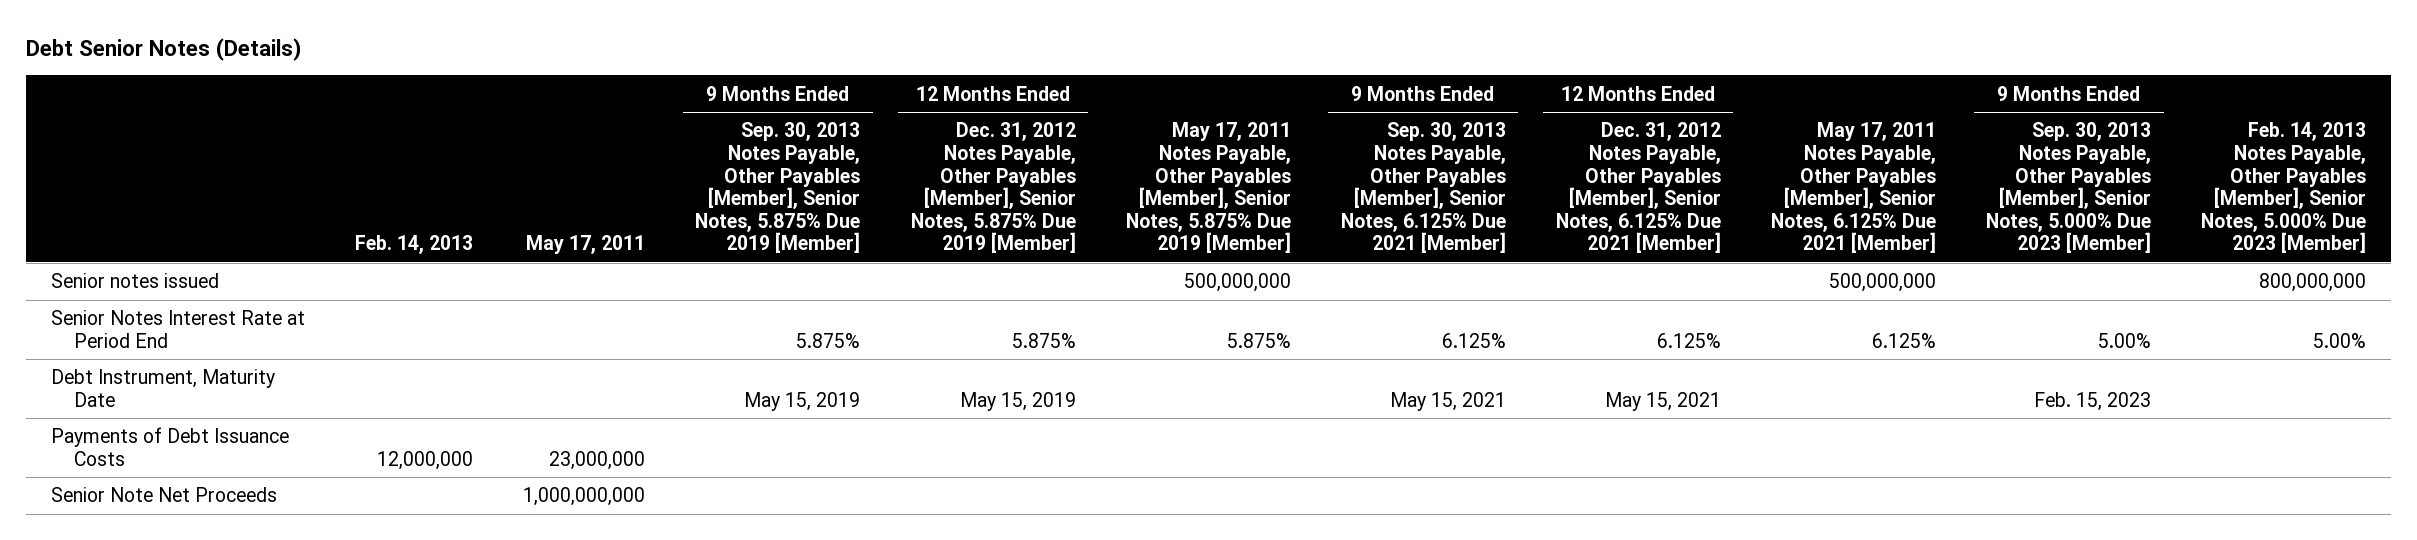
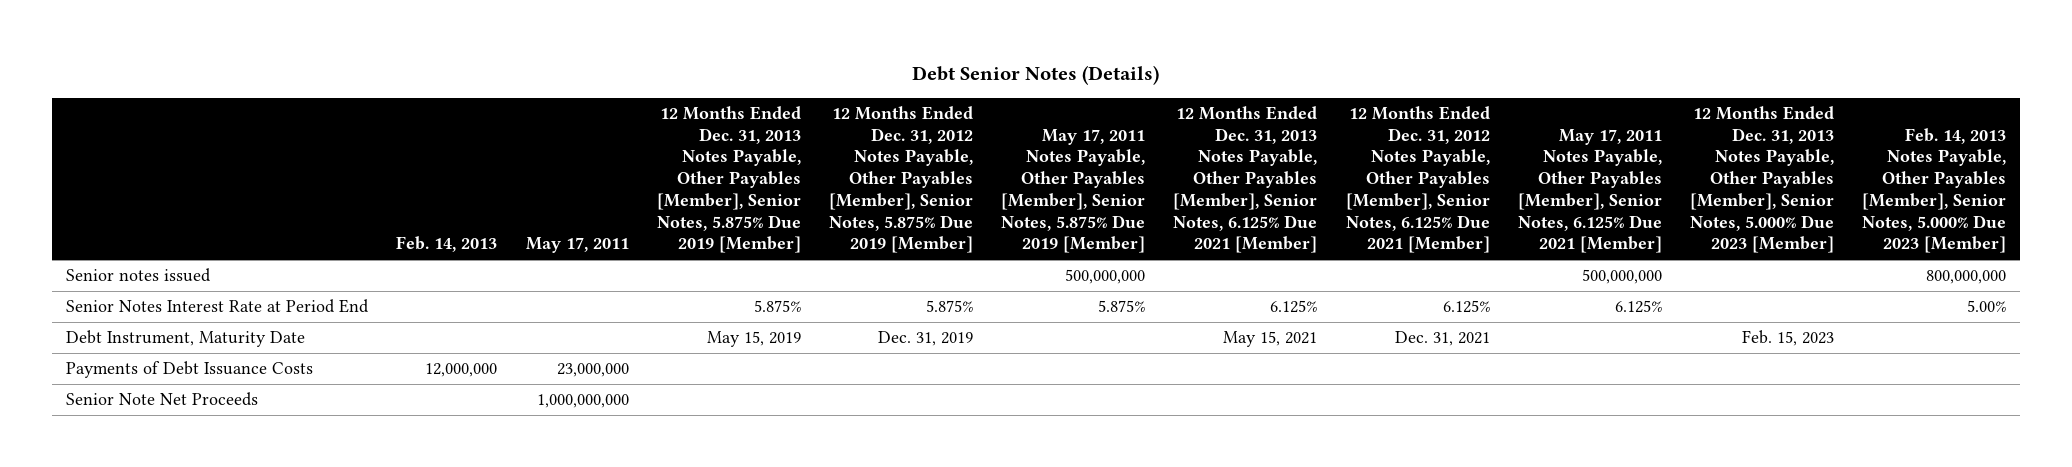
- | Feb. 14, 2013 | May 17, 2011 | 9 Months Ended Sep. 30, 2013 Notes Payable, Other Payables [Member], Senior Notes, 5.875% Due 2019 [Member] | 12 Months Ended Dec. 31, 2012 Notes Payable, Other Payables [Member], Senior Notes, 5.875% Due 2019 [Member] | May 17, 2011 Notes Payable, Other Payables [Member], Senior Notes, 5.875% Due 2019 [Member] | 9 Months Ended Sep. 30, 2013 Notes Payable, Other Payables [Member], Senior Notes, 6.125% Due 2021 [Member] | 12 Months Ended Dec. 31, 2012 Notes Payable, Other Payables [Member], Senior Notes, 6.125% Due 2021 [Member] | May 17, 2011 Notes Payable, Other Payables [Member], Senior Notes, 6.125% Due 2021 [Member] | 9 Months Ended Sep. 30, 2013 Notes Payable, Other Payables [Member], Senior Notes, 5.000% Due 2023 [Member] | Feb. 14, 2013 Notes Payable, Other Payables [Member], Senior Notes, 5.000% Due 2023 [Member]
+ | Feb. 14, 2013 | May 17, 2011 | 12 Months Ended Dec. 31, 2013 Notes Payable, Other Payables [Member], Senior Notes, 5.875% Due 2019 [Member] | 12 Months Ended Dec. 31, 2012 Notes Payable, Other Payables [Member], Senior Notes, 5.875% Due 2019 [Member] | May 17, 2011 Notes Payable, Other Payables [Member], Senior Notes, 5.875% Due 2019 [Member] | 12 Months Ended Dec. 31, 2013 Notes Payable, Other Payables [Member], Senior Notes, 6.125% Due 2021 [Member] | 12 Months Ended Dec. 31, 2012 Notes Payable, Other Payables [Member], Senior Notes, 6.125% Due 2021 [Member] | May 17, 2011 Notes Payable, Other Payables [Member], Senior Notes, 6.125% Due 2021 [Member] | 12 Months Ended Dec. 31, 2013 Notes Payable, Other Payables [Member], Senior Notes, 5.000% Due 2023 [Member] | Feb. 14, 2013 Notes Payable, Other Payables [Member], Senior Notes, 5.000% Due 2023 [Member]
- Debt Instrument, Maturity Date | | | May 15, 2019 | May 15, 2019 | | May 15, 2021 | May 15, 2021 | | Feb. 15, 2023 |
+ Debt Instrument, Maturity Date | | | May 15, 2019 | Dec. 31, 2019 | | May 15, 2021 | Dec. 31, 2021 | | Feb. 15, 2023 |

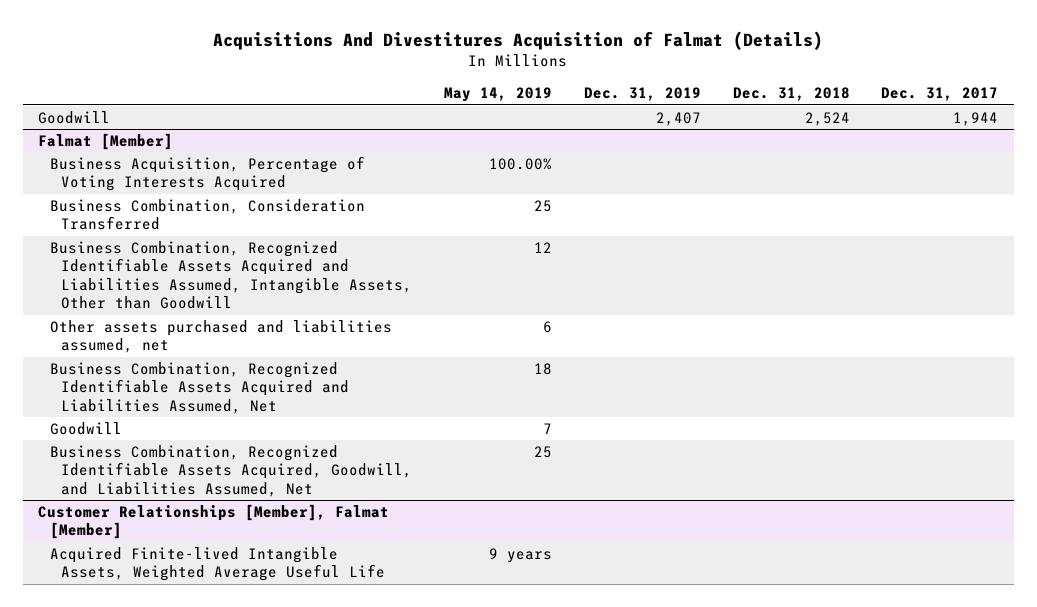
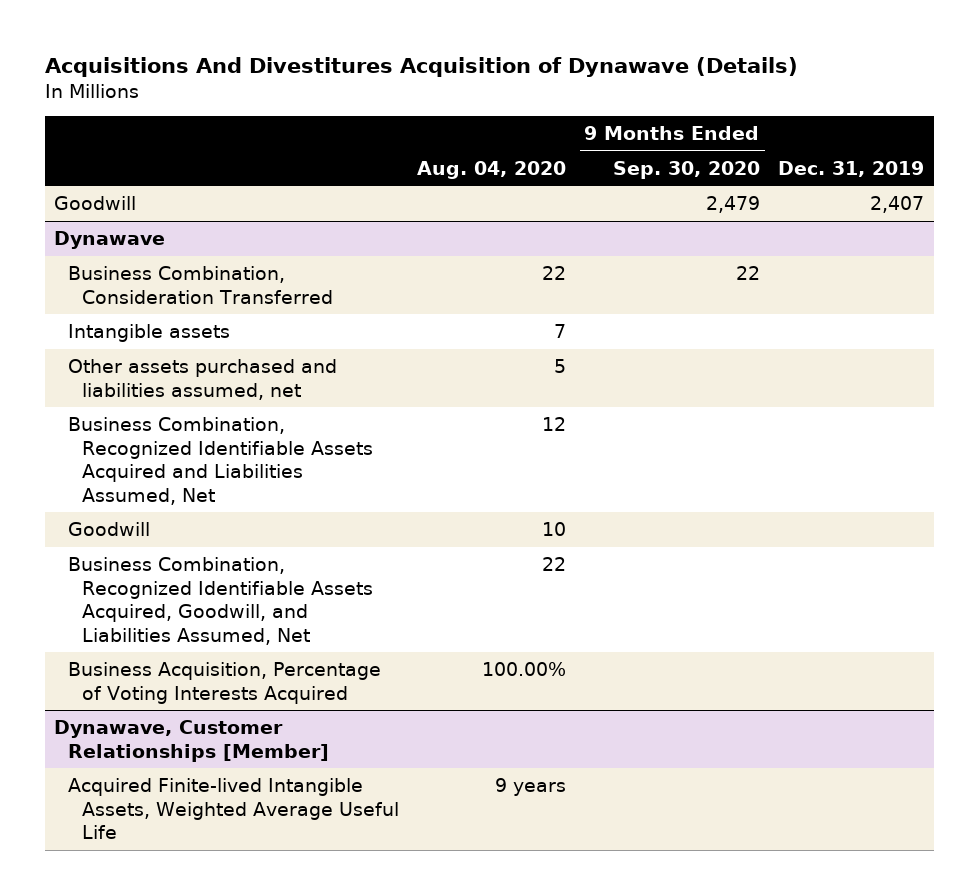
- Acquisitions And Divestitures Acquisition of Falmat (Details)
+ Acquisitions And Divestitures Acquisition of Dynawave (Details)
- | May 14, 2019 | Dec. 31, 2019 | Dec. 31, 2018 | Dec. 31, 2017
+ | Aug. 04, 2020 | 9 Months Ended Sep. 30, 2020 | Dec. 31, 2019
- Falmat [Member]
- Business Acquisition, Percentage of Voting Interests Acquired | 100.00% | | |
- Business Combination, Consideration Transferred | 25 | | |
- Business Combination, Recognized Identifiable Assets Acquired and Liabilities Assumed, Intangible Assets, Other than Goodwill | 12 | | |
- Other assets purchased and liabilities assumed, net | 6 | | |
- Business Combination, Recognized Identifiable Assets Acquired and Liabilities Assumed, Net | 18 | | |
- Goodwill | 7 | | |
- Business Combination, Recognized Identifiable Assets Acquired, Goodwill, and Liabilities Assumed, Net | 25 | | |
- Customer Relationships [Member], Falmat [Member]
+ Dynawave
+ Business Combination, Consideration Transferred | 22 | 22 |
+ Intangible assets | 7 | |
+ Other assets purchased and liabilities assumed, net | 5 | |
+ Business Combination, Recognized Identifiable Assets Acquired and Liabilities Assumed, Net | 12 | |
+ Goodwill | 10 | |
+ Business Combination, Recognized Identifiable Assets Acquired, Goodwill, and Liabilities Assumed, Net | 22 | |
+ Business Acquisition, Percentage of Voting Interests Acquired | 100.00% | |
+ Dynawave, Customer Relationships [Member]

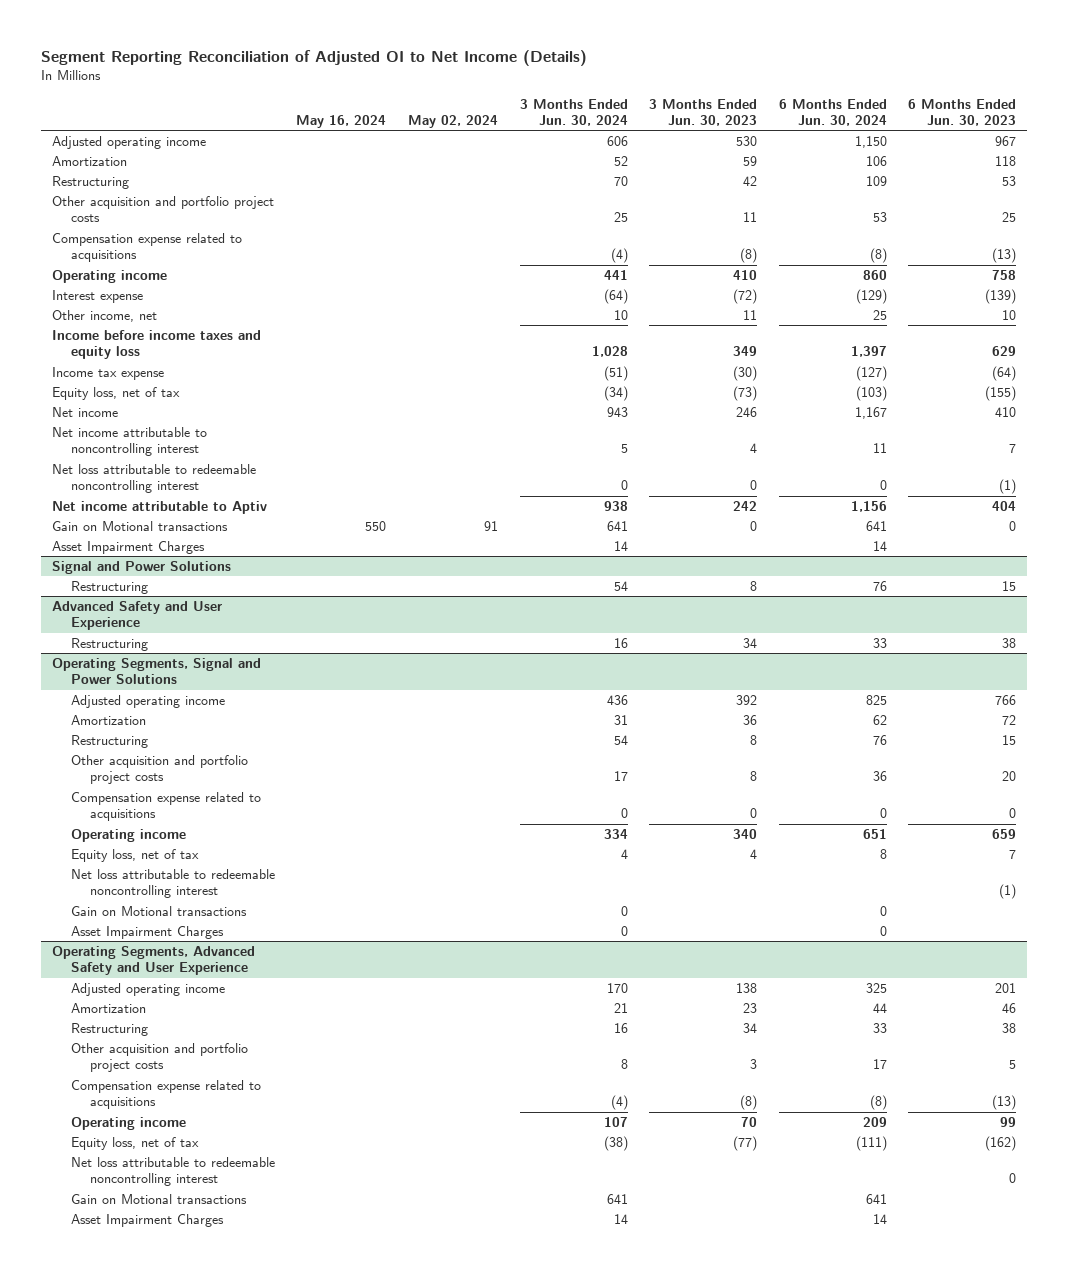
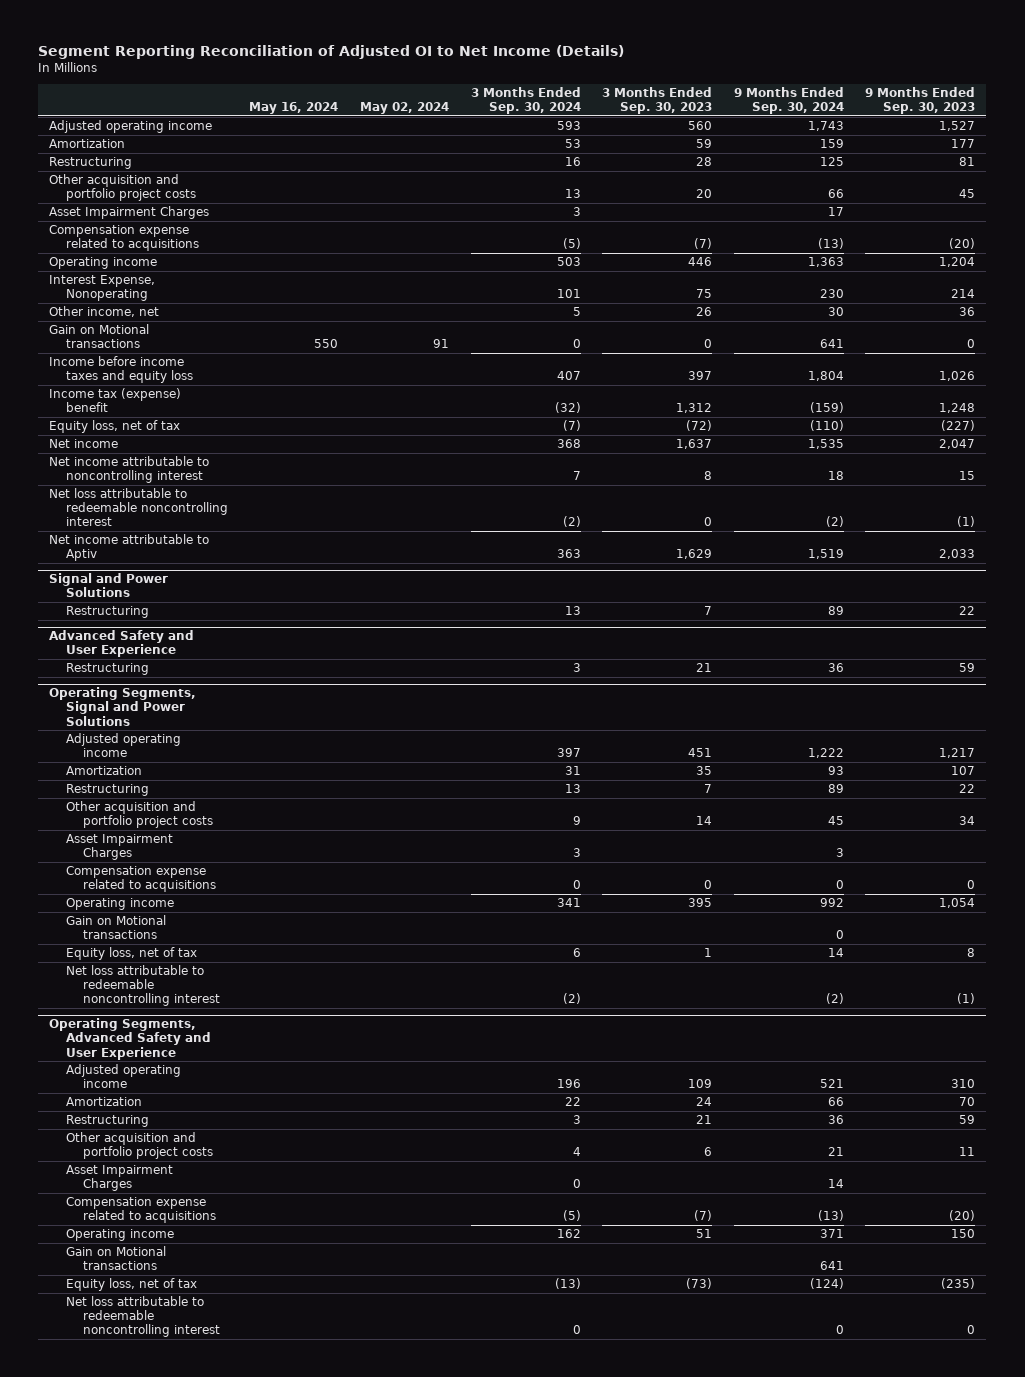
- | May 16, 2024 | May 02, 2024 | 3 Months Ended Jun. 30, 2024 | 3 Months Ended Jun. 30, 2023 | 6 Months Ended Jun. 30, 2024 | 6 Months Ended Jun. 30, 2023
+ | May 16, 2024 | May 02, 2024 | 3 Months Ended Sep. 30, 2024 | 3 Months Ended Sep. 30, 2023 | 9 Months Ended Sep. 30, 2024 | 9 Months Ended Sep. 30, 2023
moved up: Asset Impairment Charges | | | 3 | | 17 |
- Interest expense | | | (64) | (72) | (129) | (139)
+ Interest Expense, Nonoperating | | | 101 | 75 | 230 | 214
moved up: Gain on Motional transactions | 550 | 91 | 0 | 0 | 641 | 0
- Income tax expense | | | (51) | (30) | (127) | (64)
+ Income tax (expense) benefit | | | (32) | 1,312 | (159) | 1,248
@ Operating Segments, Signal and Power Solutions
moved up: Asset Impairment Charges | | | 3 | | 3 |
moved up: Gain on Motional transactions | | | | | 0 |
@ Operating Segments, Advanced Safety and User Experience
moved up: Asset Impairment Charges | | | 0 | | 14 |
moved up: Gain on Motional transactions | | | | | 641 |

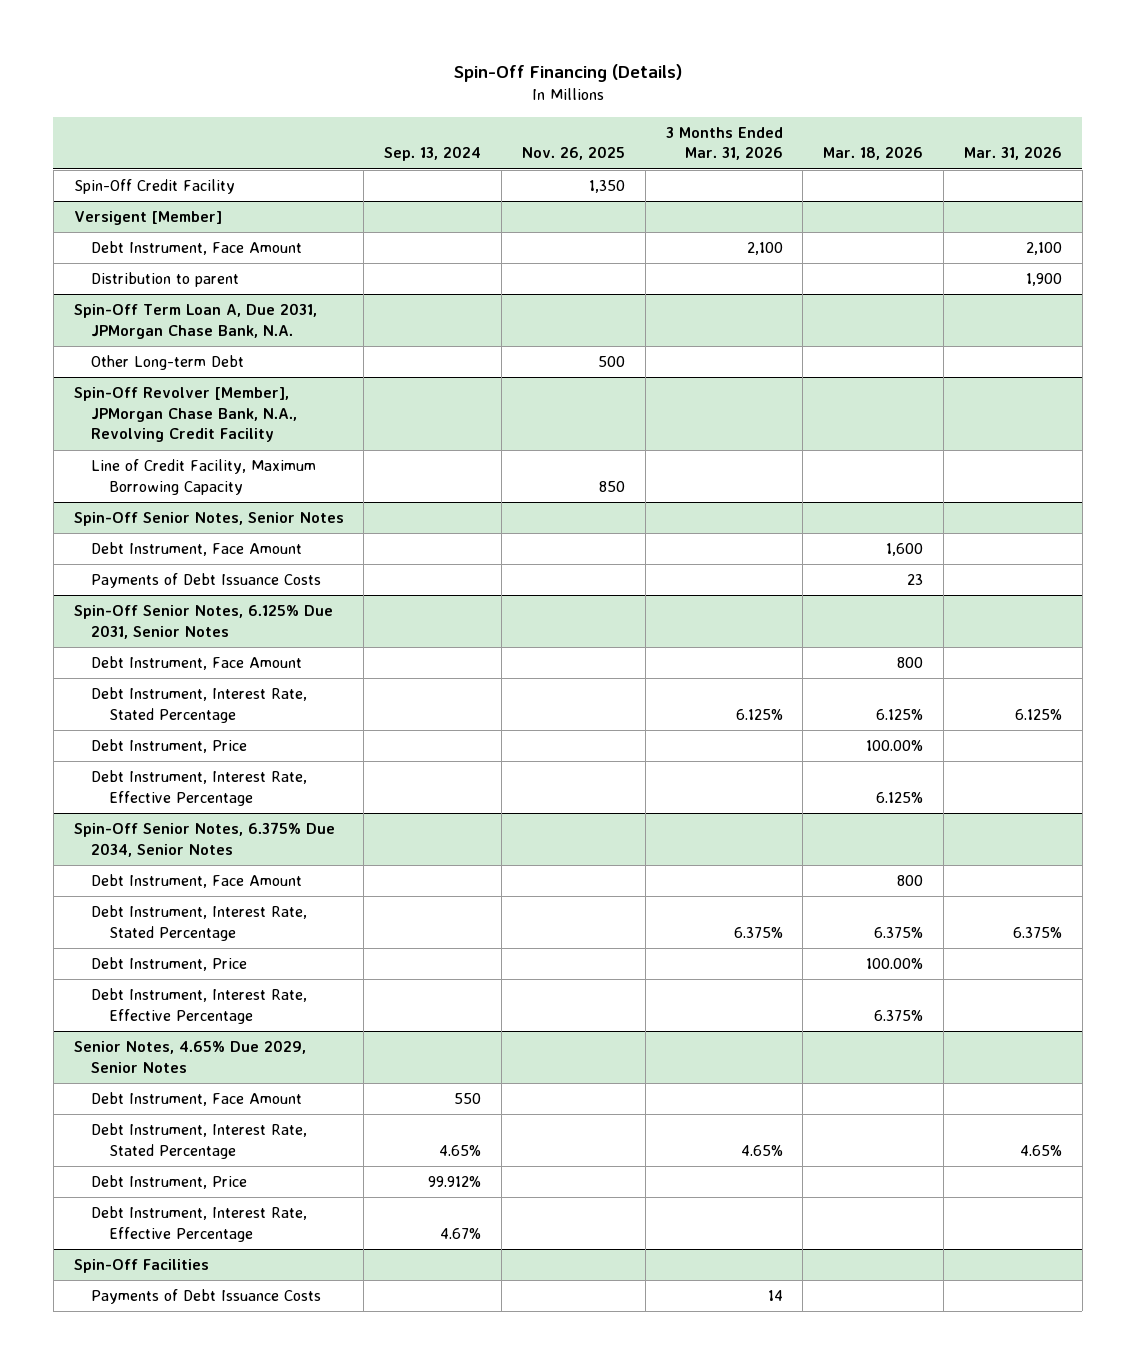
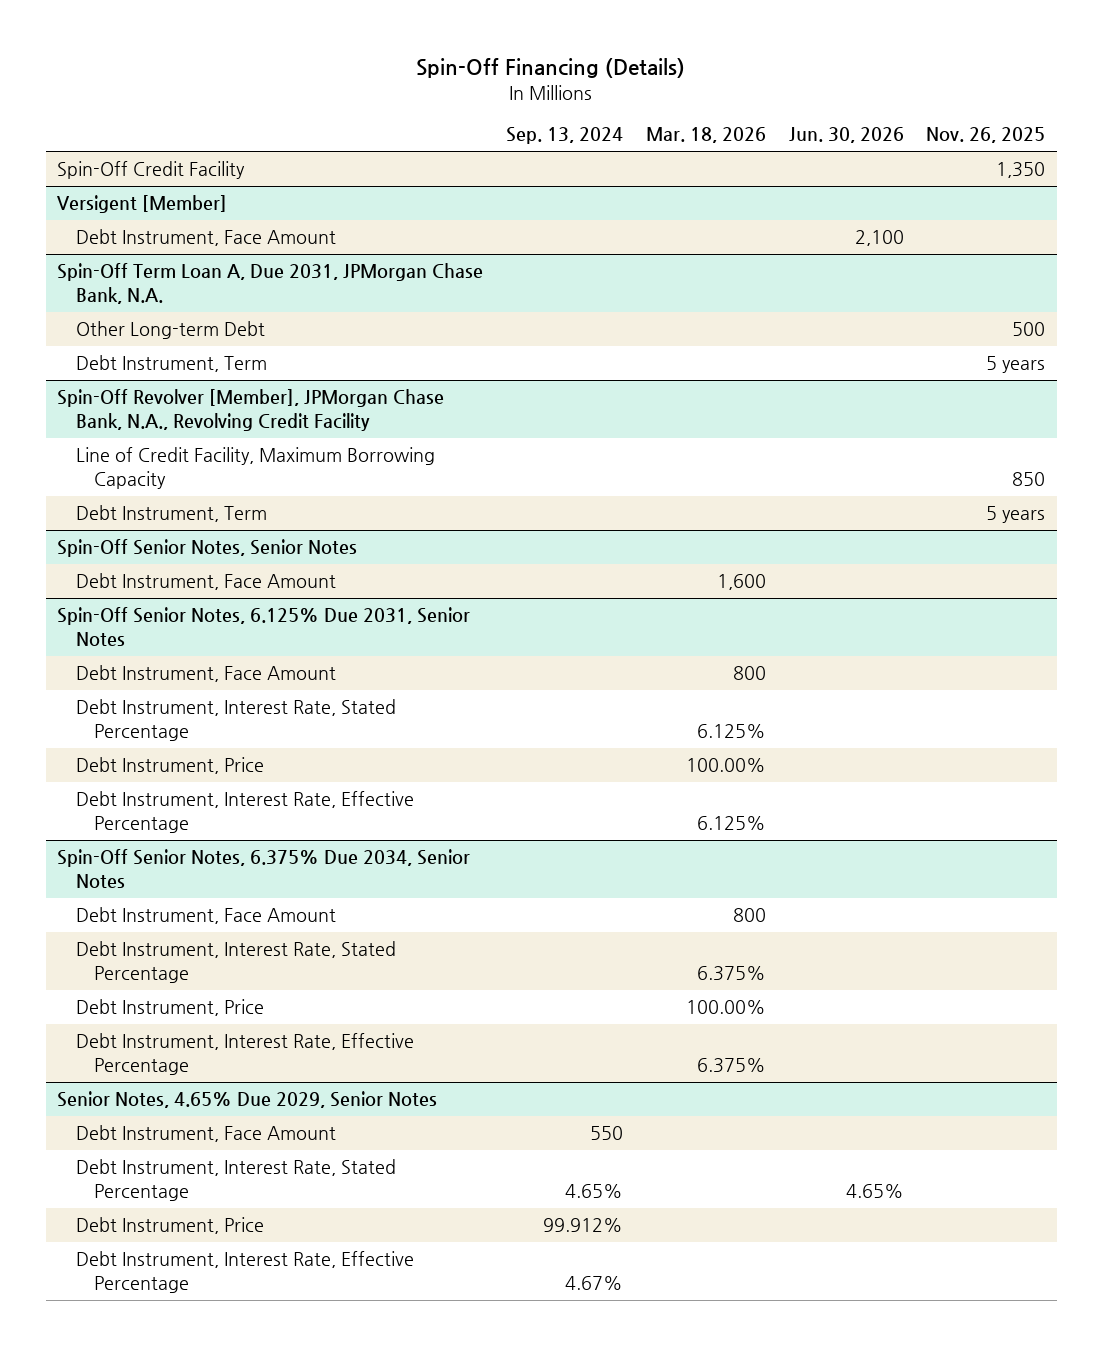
- | Sep. 13, 2024 | Nov. 26, 2025 | 3 Months Ended Mar. 31, 2026 | Mar. 18, 2026 | Mar. 31, 2026
+ | Sep. 13, 2024 | Mar. 18, 2026 | Jun. 30, 2026 | Nov. 26, 2025
@ Versigent [Member]
- Distribution to parent | | | | | 1,900
@ Spin-Off Term Loan A, Due 2031, JPMorgan Chase Bank, N.A.
+ Debt Instrument, Term | | | | 5 years
@ Spin-Off Revolver [Member], JPMorgan Chase Bank, N.A., Revolving Credit Facility
+ Debt Instrument, Term | | | | 5 years
@ Spin-Off Senior Notes, Senior Notes
- Payments of Debt Issuance Costs | | | | 23 |
- Spin-Off Facilities
- Payments of Debt Issuance Costs | | | 14 | |

